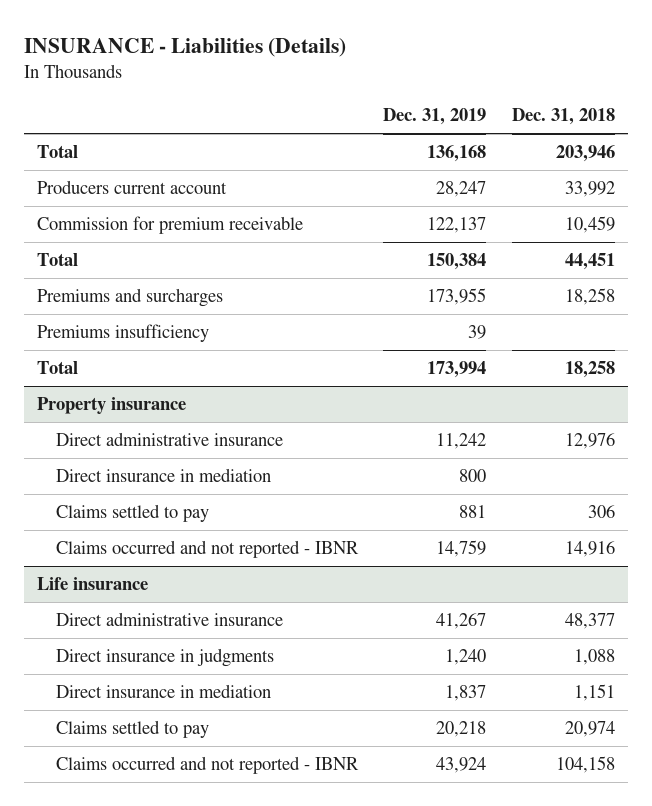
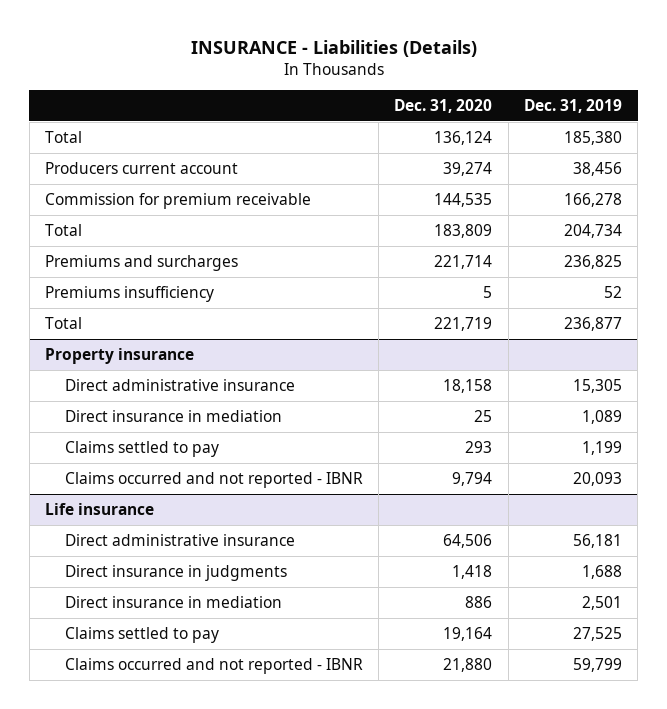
- | Dec. 31, 2019 | Dec. 31, 2018
+ | Dec. 31, 2020 | Dec. 31, 2019
- Total | 136,168 | 203,946
- Producers current account | 28,247 | 33,992
- Commission for premium receivable | 122,137 | 10,459
- Total | 150,384 | 44,451
- Premiums and surcharges | 173,955 | 18,258
- Premiums insufficiency | 39 |
- Total | 173,994 | 18,258
+ Total | 136,124 | 185,380
+ Producers current account | 39,274 | 38,456
+ Commission for premium receivable | 144,535 | 166,278
+ Total | 183,809 | 204,734
+ Premiums and surcharges | 221,714 | 236,825
+ Premiums insufficiency | 5 | 52
+ Total | 221,719 | 236,877
@ Property insurance
- Direct administrative insurance | 11,242 | 12,976
- Direct insurance in mediation | 800 |
- Claims settled to pay | 881 | 306
- Claims occurred and not reported - IBNR | 14,759 | 14,916
+ Direct administrative insurance | 18,158 | 15,305
+ Direct insurance in mediation | 25 | 1,089
+ Claims settled to pay | 293 | 1,199
+ Claims occurred and not reported - IBNR | 9,794 | 20,093
@ Life insurance
- Direct administrative insurance | 41,267 | 48,377
- Direct insurance in judgments | 1,240 | 1,088
- Direct insurance in mediation | 1,837 | 1,151
- Claims settled to pay | 20,218 | 20,974
- Claims occurred and not reported - IBNR | 43,924 | 104,158
+ Direct administrative insurance | 64,506 | 56,181
+ Direct insurance in judgments | 1,418 | 1,688
+ Direct insurance in mediation | 886 | 2,501
+ Claims settled to pay | 19,164 | 27,525
+ Claims occurred and not reported - IBNR | 21,880 | 59,799

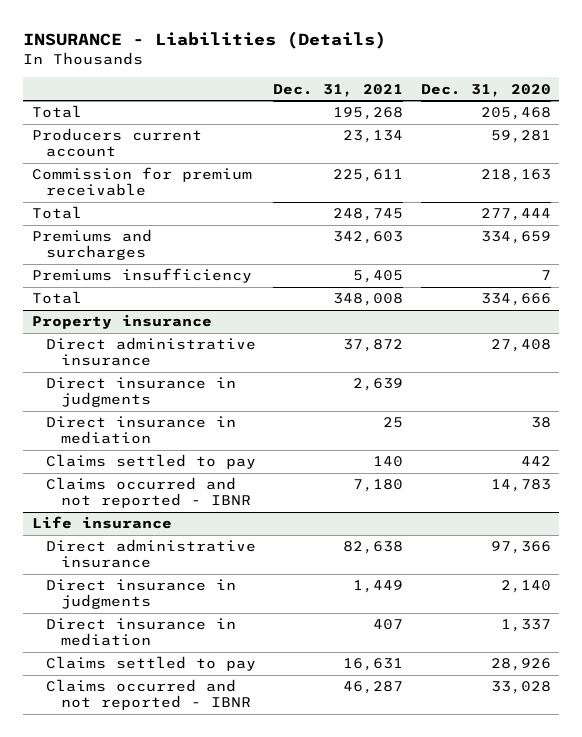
- | Dec. 31, 2020 | Dec. 31, 2019
+ | Dec. 31, 2021 | Dec. 31, 2020
- Total | 136,124 | 185,380
- Producers current account | 39,274 | 38,456
- Commission for premium receivable | 144,535 | 166,278
- Total | 183,809 | 204,734
- Premiums and surcharges | 221,714 | 236,825
- Premiums insufficiency | 5 | 52
- Total | 221,719 | 236,877
+ Total | 195,268 | 205,468
+ Producers current account | 23,134 | 59,281
+ Commission for premium receivable | 225,611 | 218,163
+ Total | 248,745 | 277,444
+ Premiums and surcharges | 342,603 | 334,659
+ Premiums insufficiency | 5,405 | 7
+ Total | 348,008 | 334,666
@ Property insurance
- Direct administrative insurance | 18,158 | 15,305
- Direct insurance in mediation | 25 | 1,089
- Claims settled to pay | 293 | 1,199
- Claims occurred and not reported - IBNR | 9,794 | 20,093
+ Direct administrative insurance | 37,872 | 27,408
+ Direct insurance in judgments | 2,639 |
+ Direct insurance in mediation | 25 | 38
+ Claims settled to pay | 140 | 442
+ Claims occurred and not reported - IBNR | 7,180 | 14,783
@ Life insurance
- Direct administrative insurance | 64,506 | 56,181
- Direct insurance in judgments | 1,418 | 1,688
- Direct insurance in mediation | 886 | 2,501
- Claims settled to pay | 19,164 | 27,525
- Claims occurred and not reported - IBNR | 21,880 | 59,799
+ Direct administrative insurance | 82,638 | 97,366
+ Direct insurance in judgments | 1,449 | 2,140
+ Direct insurance in mediation | 407 | 1,337
+ Claims settled to pay | 16,631 | 28,926
+ Claims occurred and not reported - IBNR | 46,287 | 33,028

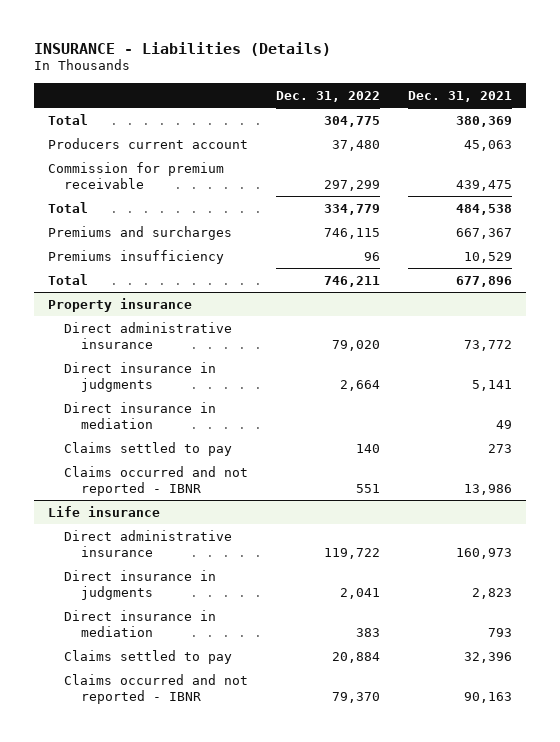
- | Dec. 31, 2021 | Dec. 31, 2020
+ | Dec. 31, 2022 | Dec. 31, 2021
- Total | 195,268 | 205,468
- Producers current account | 23,134 | 59,281
- Commission for premium receivable | 225,611 | 218,163
- Total | 248,745 | 277,444
- Premiums and surcharges | 342,603 | 334,659
- Premiums insufficiency | 5,405 | 7
- Total | 348,008 | 334,666
+ Total | 304,775 | 380,369
+ Producers current account | 37,480 | 45,063
+ Commission for premium receivable | 297,299 | 439,475
+ Total | 334,779 | 484,538
+ Premiums and surcharges | 746,115 | 667,367
+ Premiums insufficiency | 96 | 10,529
+ Total | 746,211 | 677,896
@ Property insurance
- Direct administrative insurance | 37,872 | 27,408
- Direct insurance in judgments | 2,639 |
- Direct insurance in mediation | 25 | 38
- Claims settled to pay | 140 | 442
- Claims occurred and not reported - IBNR | 7,180 | 14,783
+ Direct administrative insurance | 79,020 | 73,772
+ Direct insurance in judgments | 2,664 | 5,141
+ Direct insurance in mediation | | 49
+ Claims settled to pay | 140 | 273
+ Claims occurred and not reported - IBNR | 551 | 13,986
@ Life insurance
- Direct administrative insurance | 82,638 | 97,366
- Direct insurance in judgments | 1,449 | 2,140
- Direct insurance in mediation | 407 | 1,337
- Claims settled to pay | 16,631 | 28,926
- Claims occurred and not reported - IBNR | 46,287 | 33,028
+ Direct administrative insurance | 119,722 | 160,973
+ Direct insurance in judgments | 2,041 | 2,823
+ Direct insurance in mediation | 383 | 793
+ Claims settled to pay | 20,884 | 32,396
+ Claims occurred and not reported - IBNR | 79,370 | 90,163

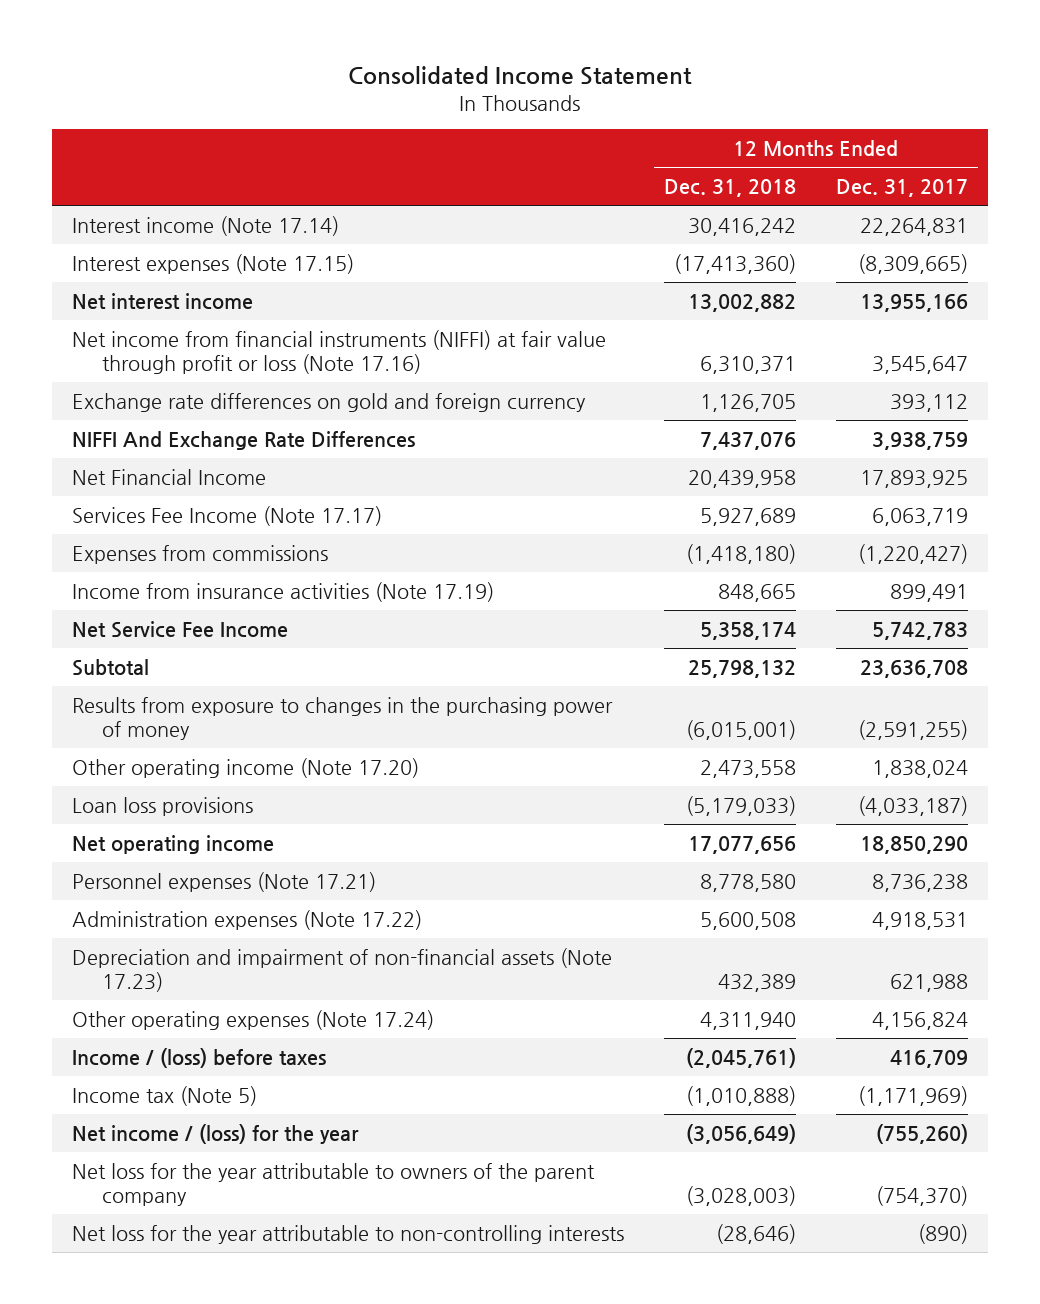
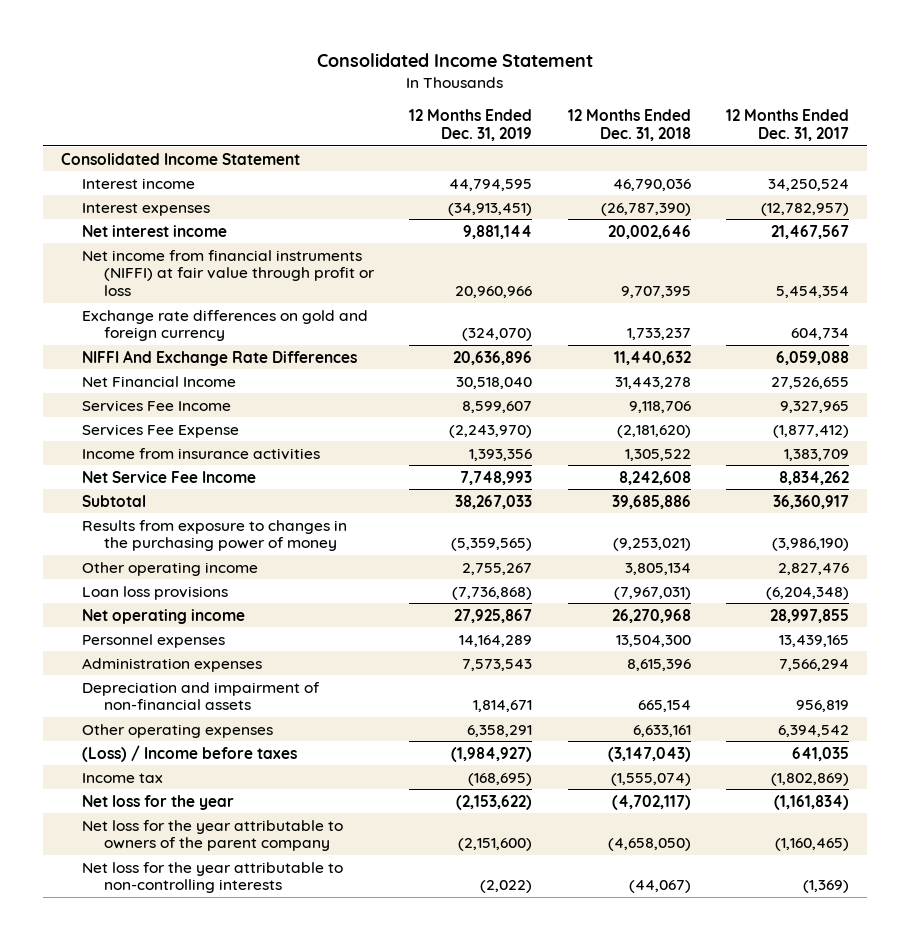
- | 12 Months Ended Dec. 31, 2018 | 12 Months Ended Dec. 31, 2017
+ | 12 Months Ended Dec. 31, 2019 | 12 Months Ended Dec. 31, 2018 | 12 Months Ended Dec. 31, 2017
- Interest income (Note 17.14) | 30,416,242 | 22,264,831
- Interest expenses (Note 17.15) | (17,413,360) | (8,309,665)
- Net interest income | 13,002,882 | 13,955,166
- Net income from financial instruments (NIFFI) at fair value through profit or loss (Note 17.16) | 6,310,371 | 3,545,647
- Exchange rate differences on gold and foreign currency | 1,126,705 | 393,112
- NIFFI And Exchange Rate Differences | 7,437,076 | 3,938,759
- Net Financial Income | 20,439,958 | 17,893,925
- Services Fee Income (Note 17.17) | 5,927,689 | 6,063,719
- Expenses from commissions | (1,418,180) | (1,220,427)
- Income from insurance activities (Note 17.19) | 848,665 | 899,491
- Net Service Fee Income | 5,358,174 | 5,742,783
- Subtotal | 25,798,132 | 23,636,708
- Results from exposure to changes in the purchasing power of money | (6,015,001) | (2,591,255)
- Other operating income (Note 17.20) | 2,473,558 | 1,838,024
- Loan loss provisions | (5,179,033) | (4,033,187)
- Net operating income | 17,077,656 | 18,850,290
- Personnel expenses (Note 17.21) | 8,778,580 | 8,736,238
- Administration expenses (Note 17.22) | 5,600,508 | 4,918,531
- Depreciation and impairment of non-financial assets (Note 17.23) | 432,389 | 621,988
- Other operating expenses (Note 17.24) | 4,311,940 | 4,156,824
- Income / (loss) before taxes | (2,045,761) | 416,709
- Income tax (Note 5) | (1,010,888) | (1,171,969)
- Net income / (loss) for the year | (3,056,649) | (755,260)
- Net loss for the year attributable to owners of the parent company | (3,028,003) | (754,370)
- Net loss for the year attributable to non-controlling interests | (28,646) | (890)
+ Consolidated Income Statement
+ Interest income | 44,794,595 | 46,790,036 | 34,250,524
+ Interest expenses | (34,913,451) | (26,787,390) | (12,782,957)
+ Net interest income | 9,881,144 | 20,002,646 | 21,467,567
+ Net income from financial instruments (NIFFI) at fair value through profit or loss | 20,960,966 | 9,707,395 | 5,454,354
+ Exchange rate differences on gold and foreign currency | (324,070) | 1,733,237 | 604,734
+ NIFFI And Exchange Rate Differences | 20,636,896 | 11,440,632 | 6,059,088
+ Net Financial Income | 30,518,040 | 31,443,278 | 27,526,655
+ Services Fee Income | 8,599,607 | 9,118,706 | 9,327,965
+ Services Fee Expense | (2,243,970) | (2,181,620) | (1,877,412)
+ Income from insurance activities | 1,393,356 | 1,305,522 | 1,383,709
+ Net Service Fee Income | 7,748,993 | 8,242,608 | 8,834,262
+ Subtotal | 38,267,033 | 39,685,886 | 36,360,917
+ Results from exposure to changes in the purchasing power of money | (5,359,565) | (9,253,021) | (3,986,190)
+ Other operating income | 2,755,267 | 3,805,134 | 2,827,476
+ Loan loss provisions | (7,736,868) | (7,967,031) | (6,204,348)
+ Net operating income | 27,925,867 | 26,270,968 | 28,997,855
+ Personnel expenses | 14,164,289 | 13,504,300 | 13,439,165
+ Administration expenses | 7,573,543 | 8,615,396 | 7,566,294
+ Depreciation and impairment of non-financial assets | 1,814,671 | 665,154 | 956,819
+ Other operating expenses | 6,358,291 | 6,633,161 | 6,394,542
+ (Loss) / Income before taxes | (1,984,927) | (3,147,043) | 641,035
+ Income tax | (168,695) | (1,555,074) | (1,802,869)
+ Net loss for the year | (2,153,622) | (4,702,117) | (1,161,834)
+ Net loss for the year attributable to owners of the parent company | (2,151,600) | (4,658,050) | (1,160,465)
+ Net loss for the year attributable to non-controlling interests | (2,022) | (44,067) | (1,369)

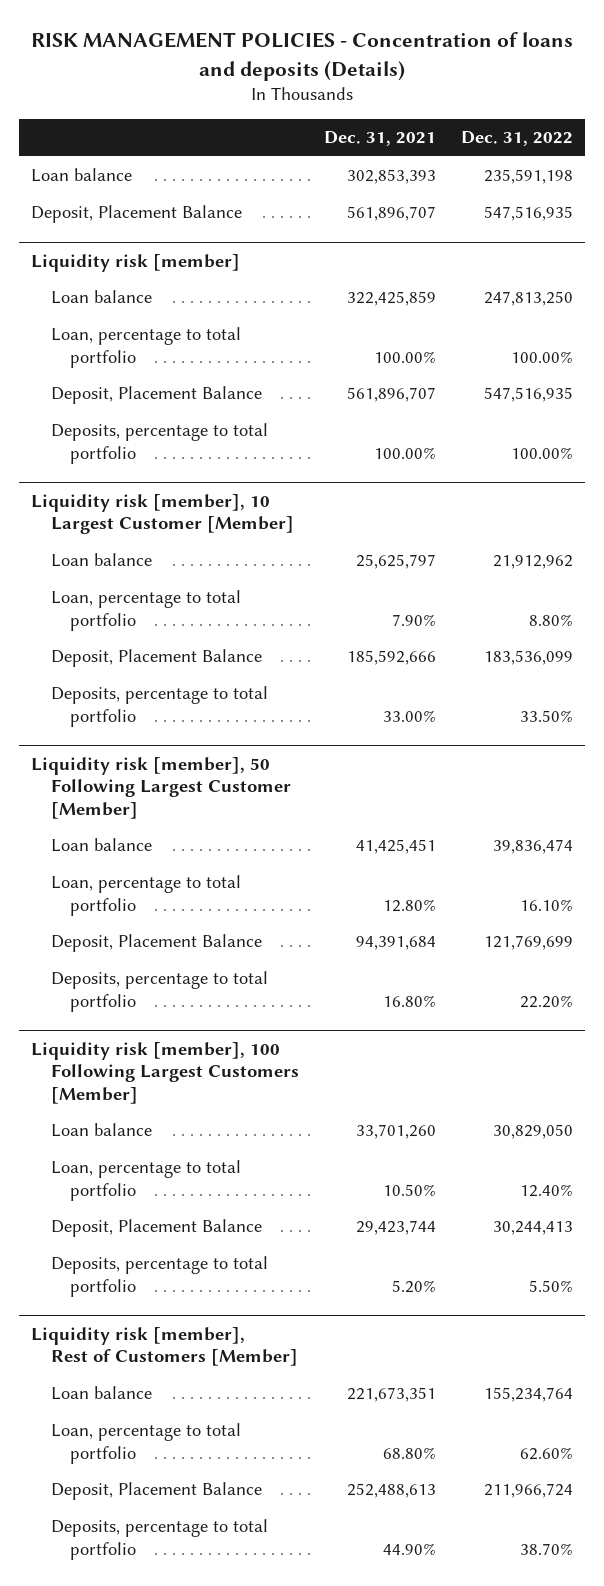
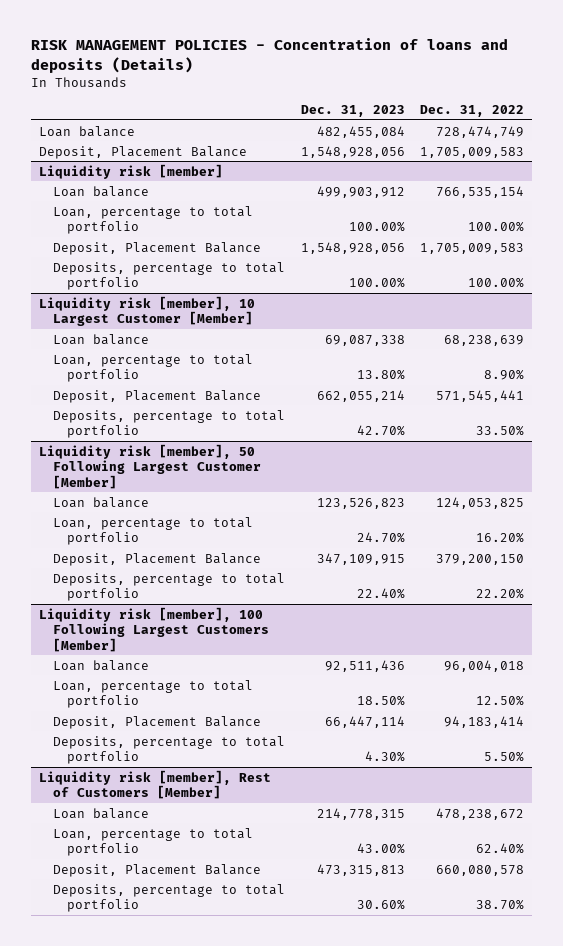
- | Dec. 31, 2021 | Dec. 31, 2022
+ | Dec. 31, 2023 | Dec. 31, 2022
- Loan balance | 302,853,393 | 235,591,198
- Deposit, Placement Balance | 561,896,707 | 547,516,935
+ Loan balance | 482,455,084 | 728,474,749
+ Deposit, Placement Balance | 1,548,928,056 | 1,705,009,583
@ Liquidity risk [member]
- Loan balance | 322,425,859 | 247,813,250
+ Loan balance | 499,903,912 | 766,535,154
- Deposit, Placement Balance | 561,896,707 | 547,516,935
+ Deposit, Placement Balance | 1,548,928,056 | 1,705,009,583
@ Liquidity risk [member], 10 Largest Customer [Member]
- Loan balance | 25,625,797 | 21,912,962
- Loan, percentage to total portfolio | 7.90% | 8.80%
- Deposit, Placement Balance | 185,592,666 | 183,536,099
+ Loan balance | 69,087,338 | 68,238,639
+ Loan, percentage to total portfolio | 13.80% | 8.90%
+ Deposit, Placement Balance | 662,055,214 | 571,545,441
@ Liquidity risk [member], 50 Following Largest Customer [Member]
- Loan balance | 41,425,451 | 39,836,474
- Loan, percentage to total portfolio | 12.80% | 16.10%
- Deposit, Placement Balance | 94,391,684 | 121,769,699
+ Loan balance | 123,526,823 | 124,053,825
+ Loan, percentage to total portfolio | 24.70% | 16.20%
+ Deposit, Placement Balance | 347,109,915 | 379,200,150
@ Liquidity risk [member], 100 Following Largest Customers [Member]
- Loan balance | 33,701,260 | 30,829,050
- Loan, percentage to total portfolio | 10.50% | 12.40%
- Deposit, Placement Balance | 29,423,744 | 30,244,413
+ Loan balance | 92,511,436 | 96,004,018
+ Loan, percentage to total portfolio | 18.50% | 12.50%
+ Deposit, Placement Balance | 66,447,114 | 94,183,414
@ Liquidity risk [member], Rest of Customers [Member]
- Loan balance | 221,673,351 | 155,234,764
- Loan, percentage to total portfolio | 68.80% | 62.60%
- Deposit, Placement Balance | 252,488,613 | 211,966,724
+ Loan balance | 214,778,315 | 478,238,672
+ Loan, percentage to total portfolio | 43.00% | 62.40%
+ Deposit, Placement Balance | 473,315,813 | 660,080,578

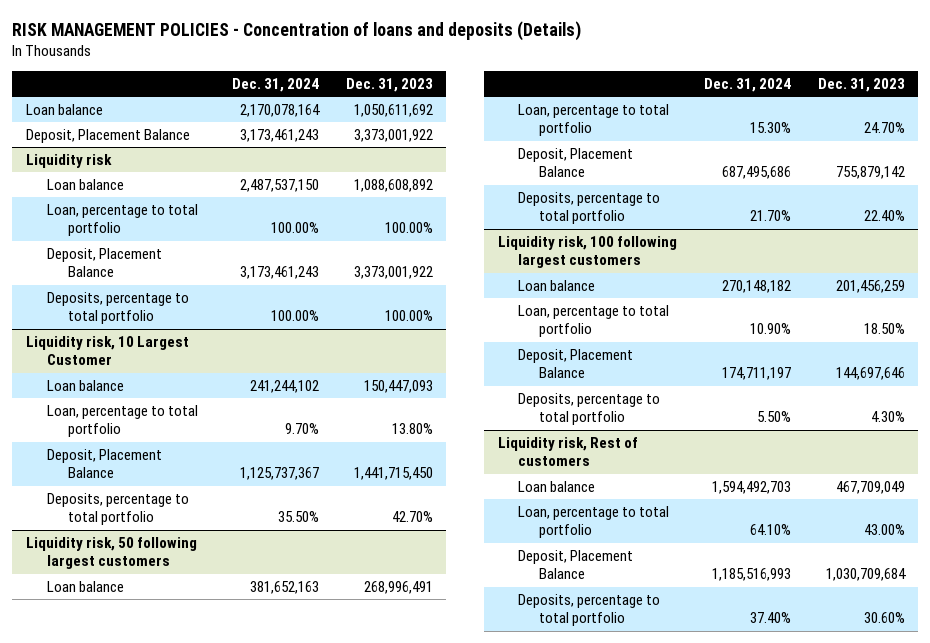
- | Dec. 31, 2023 | Dec. 31, 2022
+ | Dec. 31, 2024 | Dec. 31, 2023
- Loan balance | 482,455,084 | 728,474,749
- Deposit, Placement Balance | 1,548,928,056 | 1,705,009,583
- Liquidity risk [member]
- Loan balance | 499,903,912 | 766,535,154
+ Loan balance | 2,170,078,164 | 1,050,611,692
+ Deposit, Placement Balance | 3,173,461,243 | 3,373,001,922
+ Liquidity risk
+ Loan balance | 2,487,537,150 | 1,088,608,892
- Deposit, Placement Balance | 1,548,928,056 | 1,705,009,583
+ Deposit, Placement Balance | 3,173,461,243 | 3,373,001,922
- Liquidity risk [member], 10 Largest Customer [Member]
- Loan balance | 69,087,338 | 68,238,639
+ Liquidity risk, 10 Largest Customer
+ Loan balance | 241,244,102 | 150,447,093
- Deposit, Placement Balance | 662,055,214 | 571,545,441
+ Deposit, Placement Balance | 1,125,737,367 | 1,441,715,450
- Liquidity risk [member], 50 Following Largest Customer [Member]
- Loan balance | 123,526,823 | 124,053,825
+ Liquidity risk, 50 following largest customers
+ Loan balance | 381,652,163 | 268,996,491
- Deposit, Placement Balance | 347,109,915 | 379,200,150
+ Deposit, Placement Balance | 687,495,686 | 755,879,142
- Liquidity risk [member], 100 Following Largest Customers [Member]
- Loan balance | 92,511,436 | 96,004,018
+ Liquidity risk, 100 following largest customers
+ Loan balance | 270,148,182 | 201,456,259
- Deposit, Placement Balance | 66,447,114 | 94,183,414
+ Deposit, Placement Balance | 174,711,197 | 144,697,646
- Liquidity risk [member], Rest of Customers [Member]
- Loan balance | 214,778,315 | 478,238,672
+ Liquidity risk, Rest of customers
+ Loan balance | 1,594,492,703 | 467,709,049
- Deposit, Placement Balance | 473,315,813 | 660,080,578
+ Deposit, Placement Balance | 1,185,516,993 | 1,030,709,684

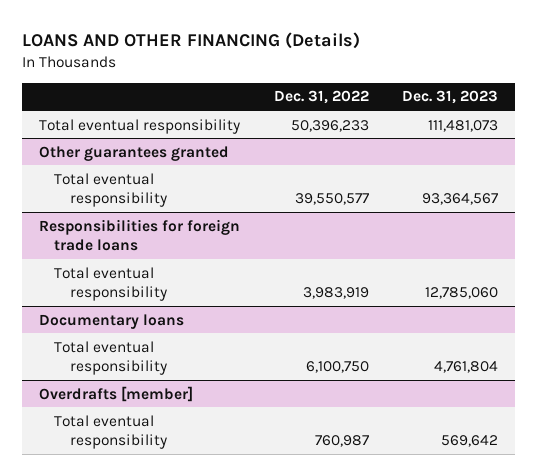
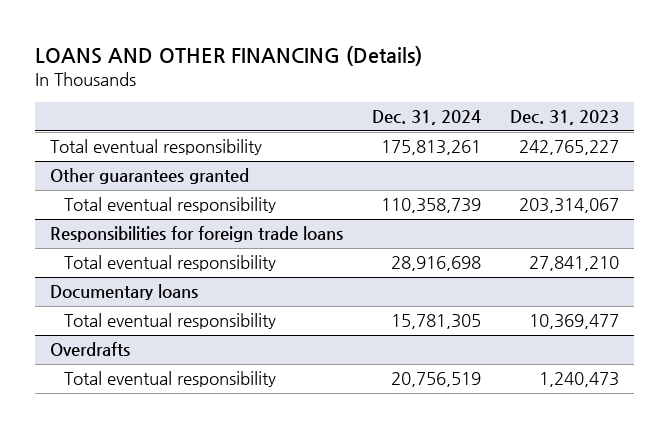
- | Dec. 31, 2022 | Dec. 31, 2023
+ | Dec. 31, 2024 | Dec. 31, 2023
- Total eventual responsibility | 50,396,233 | 111,481,073
+ Total eventual responsibility | 175,813,261 | 242,765,227
@ Other guarantees granted
- Total eventual responsibility | 39,550,577 | 93,364,567
+ Total eventual responsibility | 110,358,739 | 203,314,067
@ Responsibilities for foreign trade loans
- Total eventual responsibility | 3,983,919 | 12,785,060
+ Total eventual responsibility | 28,916,698 | 27,841,210
@ Documentary loans
- Total eventual responsibility | 6,100,750 | 4,761,804
- Overdrafts [member]
- Total eventual responsibility | 760,987 | 569,642
@ Documentary loans
+ Total eventual responsibility | 15,781,305 | 10,369,477
+ Overdrafts
+ Total eventual responsibility | 20,756,519 | 1,240,473

